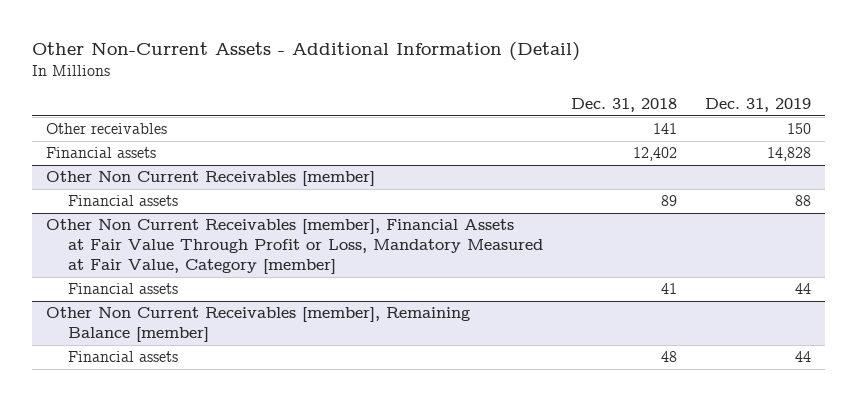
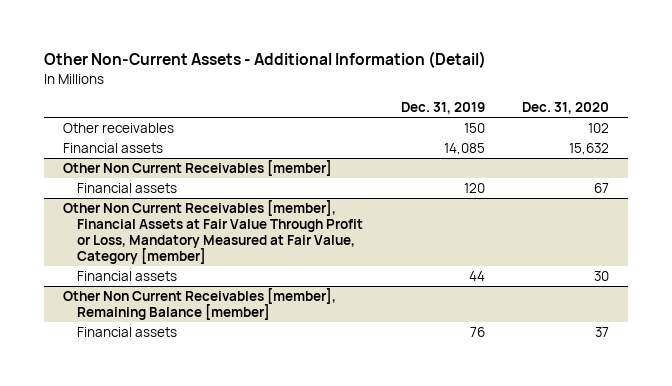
- | Dec. 31, 2018 | Dec. 31, 2019
+ | Dec. 31, 2019 | Dec. 31, 2020
- Financial assets | 12,402 | 14,828
+ Financial assets | 14,085 | 15,632
@ Other Non Current Receivables [member]
- Financial assets | 89 | 88
+ Financial assets | 120 | 67
@ Other Non Current Receivables [member], Remaining Balance [member]
- Financial assets | 48 | 44
+ Financial assets | 76 | 37

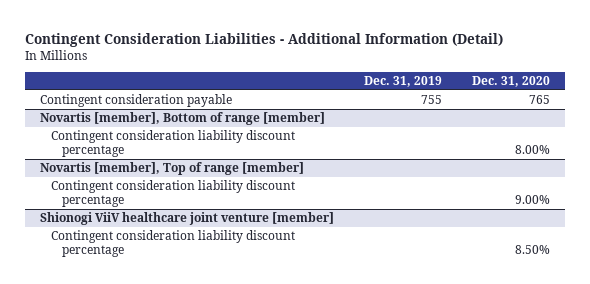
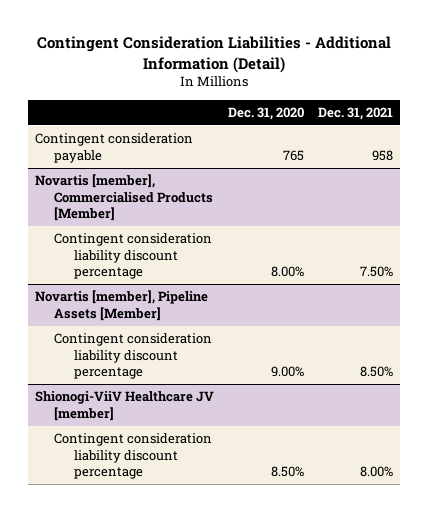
- | Dec. 31, 2019 | Dec. 31, 2020
+ | Dec. 31, 2020 | Dec. 31, 2021
- Novartis [member], Bottom of range [member]
+ Novartis [member], Commercialised Products [Member]
- Novartis [member], Top of range [member]
+ Novartis [member], Pipeline Assets [Member]
- Shionogi ViiV healthcare joint venture [member]
+ Shionogi-ViiV Healthcare JV [member]

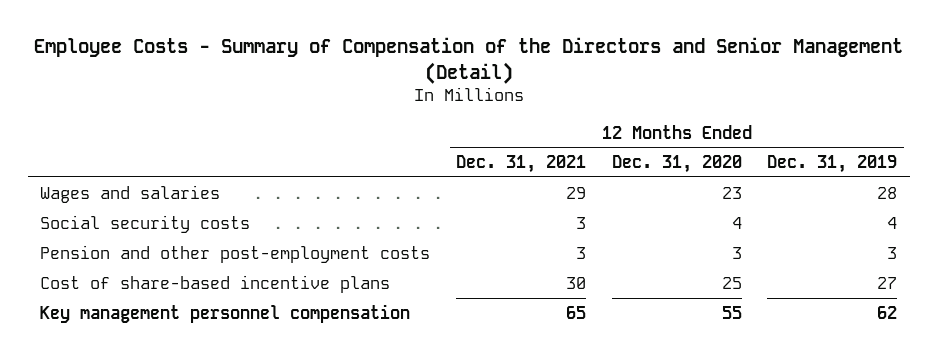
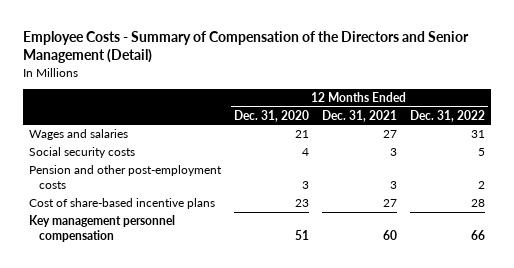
- | 12 Months Ended Dec. 31, 2021 | 12 Months Ended Dec. 31, 2020 | 12 Months Ended Dec. 31, 2019
+ | 12 Months Ended Dec. 31, 2020 | 12 Months Ended Dec. 31, 2021 | 12 Months Ended Dec. 31, 2022
- Wages and salaries | 29 | 23 | 28
+ Wages and salaries | 21 | 27 | 31
- Cost of share-based incentive plans | 30 | 25 | 27
- Key management personnel compensation | 65 | 55 | 62
+ Cost of share-based incentive plans | 23 | 27 | 28
+ Key management personnel compensation | 51 | 60 | 66

